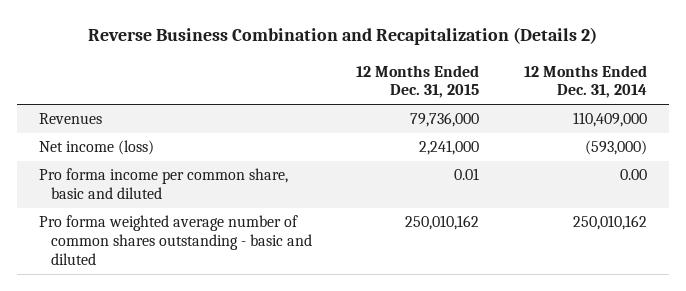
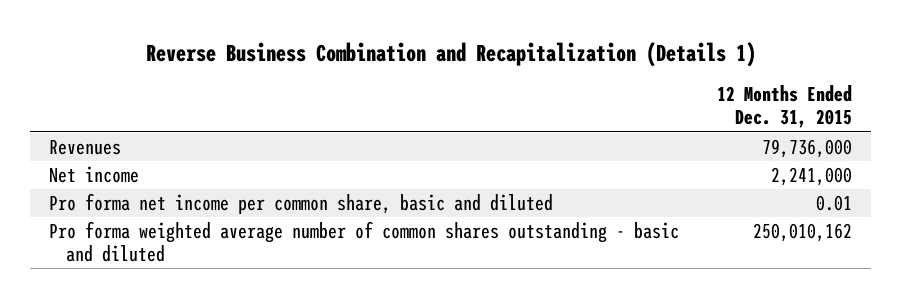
- Reverse Business Combination and Recapitalization (Details 2)
+ Reverse Business Combination and Recapitalization (Details 1)
- | 12 Months Ended Dec. 31, 2015 | 12 Months Ended Dec. 31, 2014
+ | 12 Months Ended Dec. 31, 2015
- Net income (loss) | 2,241,000 | (593,000)
- Pro forma income per common share, basic and diluted | 0.01 | 0.00
+ Net income | 2,241,000
+ Pro forma net income per common share, basic and diluted | 0.01

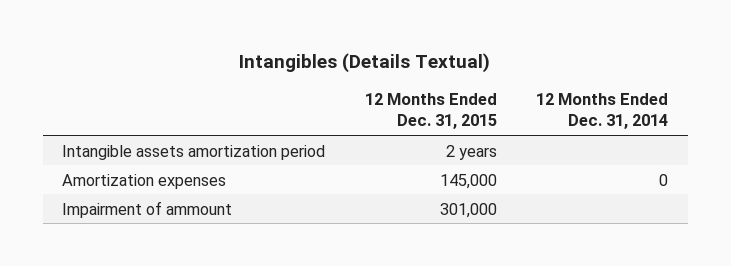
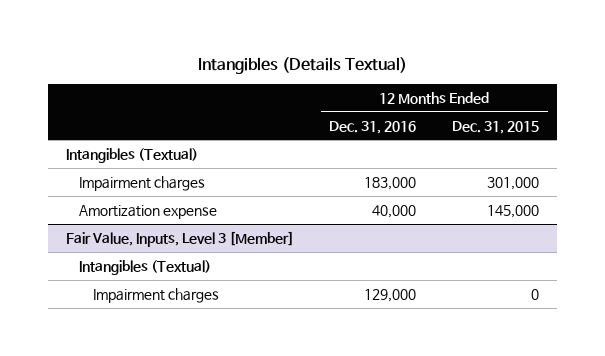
- | 12 Months Ended Dec. 31, 2015 | 12 Months Ended Dec. 31, 2014
+ | 12 Months Ended Dec. 31, 2016 | 12 Months Ended Dec. 31, 2015
- Intangible assets amortization period | 2 years |
- Amortization expenses | 145,000 | 0
- Impairment of ammount | 301,000 |
+ Intangibles (Textual)
+ Impairment charges | 183,000 | 301,000
+ Amortization expense | 40,000 | 145,000
+ Fair Value, Inputs, Level 3 [Member]
+ Intangibles (Textual)
+ Impairment charges | 129,000 | 0

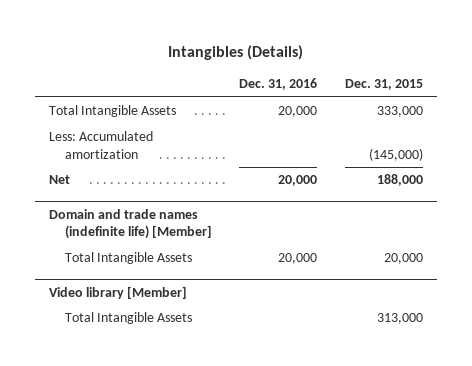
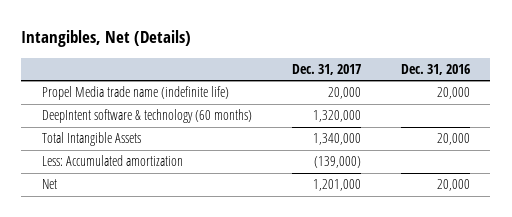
- Intangibles (Details)
+ Intangibles, Net (Details)
- | Dec. 31, 2016 | Dec. 31, 2015
+ | Dec. 31, 2017 | Dec. 31, 2016
+ Propel Media trade name (indefinite life) | 20,000 | 20,000
+ DeepIntent software & technology (60 months) | 1,320,000 |
- Domain and trade names (indefinite life) [Member]
- Total Intangible Assets | 20,000 | 20,000
- Video library [Member]
- Total Intangible Assets | | 313,000

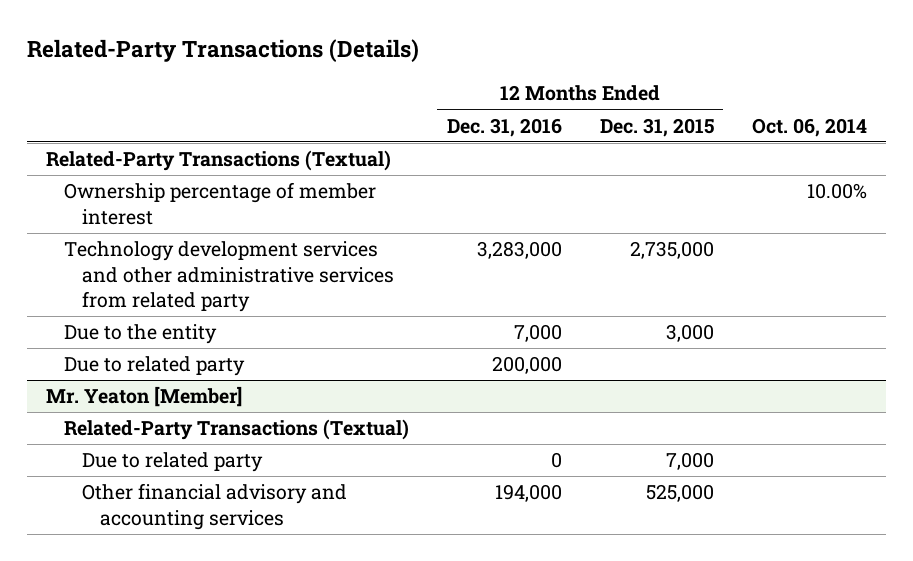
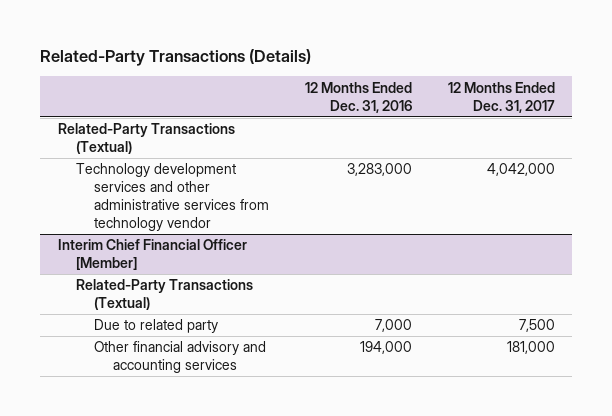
- | 12 Months Ended Dec. 31, 2016 | 12 Months Ended Dec. 31, 2015 | Oct. 06, 2014
+ | 12 Months Ended Dec. 31, 2016 | 12 Months Ended Dec. 31, 2017
- Ownership percentage of member interest | | | 10.00%
- Technology development services and other administrative services from related party | 3,283,000 | 2,735,000 |
- Due to the entity | 7,000 | 3,000 |
- Due to related party | 200,000 | |
- Mr. Yeaton [Member]
+ Technology development services and other administrative services from technology vendor | 3,283,000 | 4,042,000
+ Interim Chief Financial Officer [Member]
- Due to related party | 0 | 7,000 |
+ Due to related party | 7,000 | 7,500

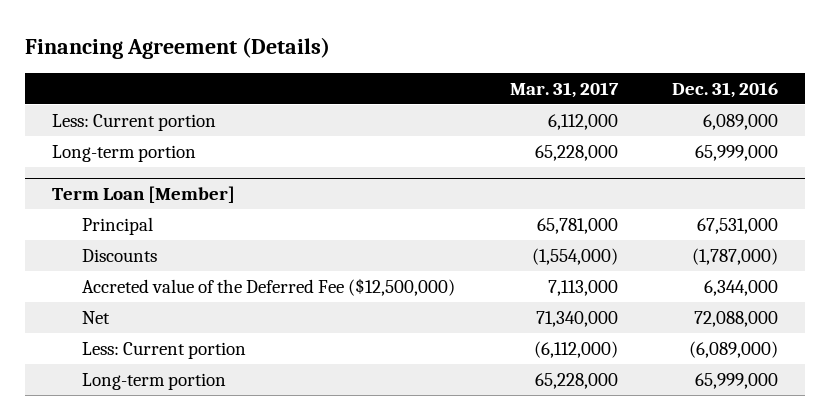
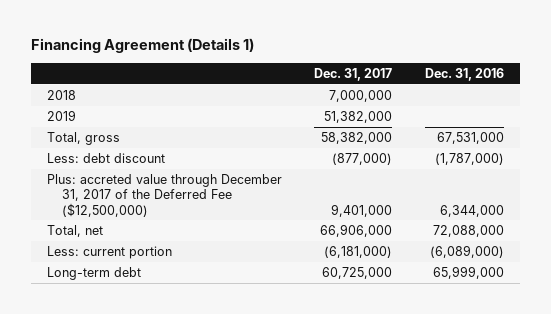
- Financing Agreement (Details)
+ Financing Agreement (Details 1)
- | Mar. 31, 2017 | Dec. 31, 2016
+ | Dec. 31, 2017 | Dec. 31, 2016
- Less: Current portion | 6,112,000 | 6,089,000
- Long-term portion | 65,228,000 | 65,999,000
- Term Loan [Member]
- Principal | 65,781,000 | 67,531,000
- Discounts | (1,554,000) | (1,787,000)
- Accreted value of the Deferred Fee ($12,500,000) | 7,113,000 | 6,344,000
- Net | 71,340,000 | 72,088,000
- Less: Current portion | (6,112,000) | (6,089,000)
- Long-term portion | 65,228,000 | 65,999,000
+ 2018 | 7,000,000 |
+ 2019 | 51,382,000 |
+ Total, gross | 58,382,000 | 67,531,000
+ Less: debt discount | (877,000) | (1,787,000)
+ Plus: accreted value through December 31, 2017 of the Deferred Fee ($12,500,000) | 9,401,000 | 6,344,000
+ Total, net | 66,906,000 | 72,088,000
+ Less: current portion | (6,181,000) | (6,089,000)
+ Long-term debt | 60,725,000 | 65,999,000

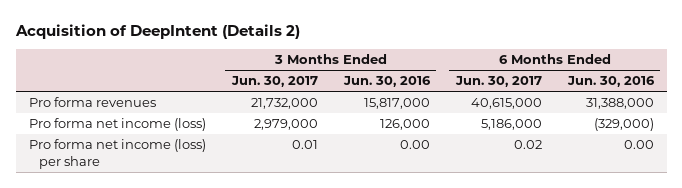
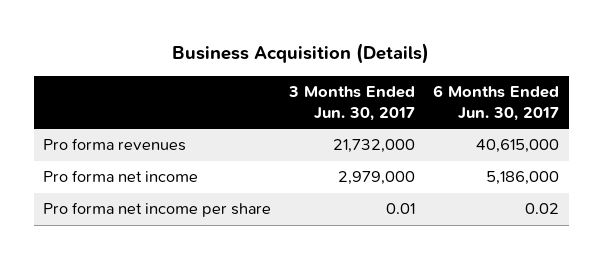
- Acquisition of DeepIntent (Details 2)
+ Business Acquisition (Details)
- | 3 Months Ended Jun. 30, 2017 | 3 Months Ended Jun. 30, 2016 | 6 Months Ended Jun. 30, 2017 | 6 Months Ended Jun. 30, 2016
+ | 3 Months Ended Jun. 30, 2017 | 6 Months Ended Jun. 30, 2017
- Pro forma net income (loss) | 2,979,000 | 126,000 | 5,186,000 | (329,000)
- Pro forma net income (loss) per share | 0.01 | 0.00 | 0.02 | 0.00
+ Pro forma net income | 2,979,000 | 5,186,000
+ Pro forma net income per share | 0.01 | 0.02

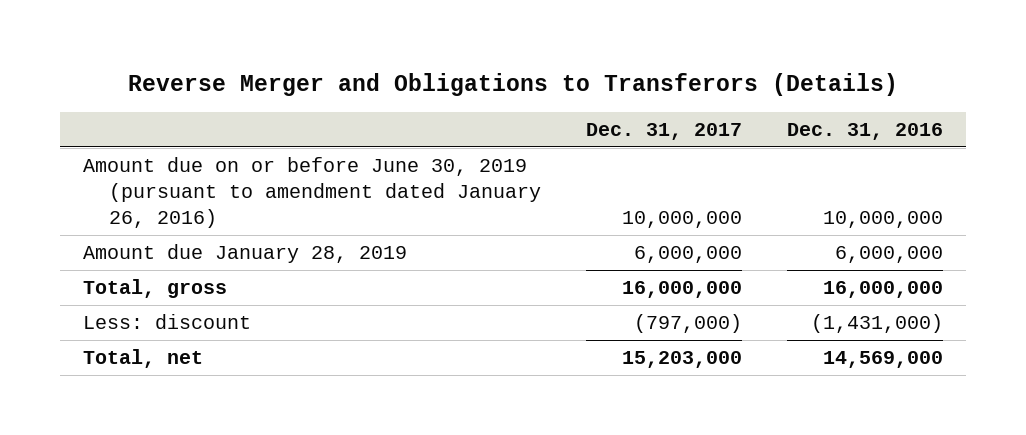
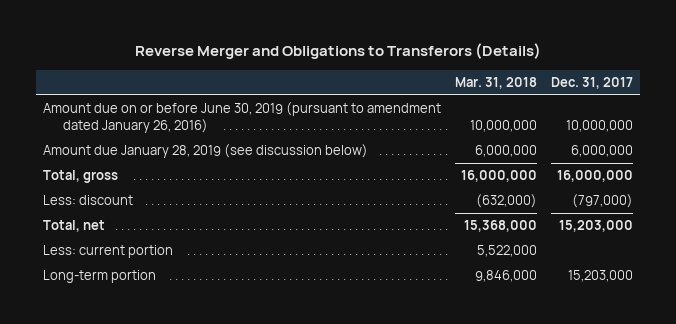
- | Dec. 31, 2017 | Dec. 31, 2016
+ | Mar. 31, 2018 | Dec. 31, 2017
- Amount due January 28, 2019 | 6,000,000 | 6,000,000
+ Amount due January 28, 2019 (see discussion below) | 6,000,000 | 6,000,000
+ Less: current portion | 5,522,000 |
+ Long-term portion | 9,846,000 | 15,203,000

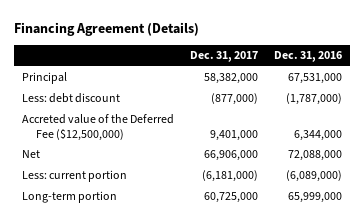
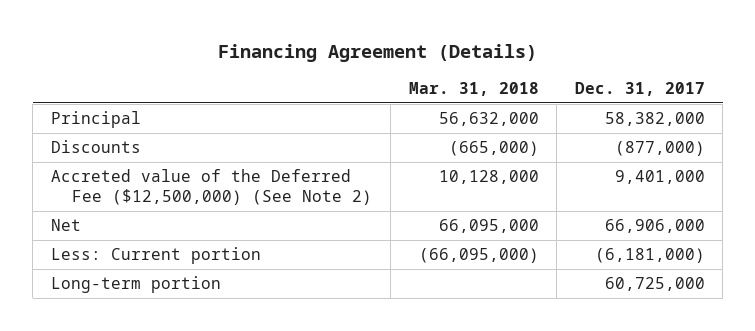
- | Dec. 31, 2017 | Dec. 31, 2016
+ | Mar. 31, 2018 | Dec. 31, 2017
- Less: debt discount | (877,000) | (1,787,000)
- Accreted value of the Deferred Fee ($12,500,000) | 9,401,000 | 6,344,000
+ Discounts | (665,000) | (877,000)
+ Accreted value of the Deferred Fee ($12,500,000) (See Note 2) | 10,128,000 | 9,401,000
- Less: current portion | (6,181,000) | (6,089,000)
+ Less: Current portion | (66,095,000) | (6,181,000)

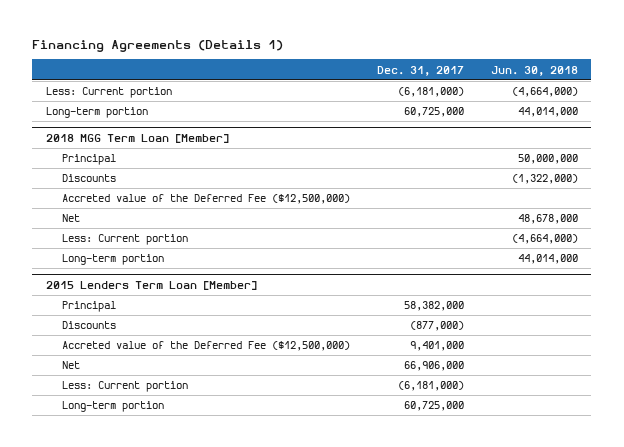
- Financing Agreement (Details)
+ Financing Agreements (Details 1)
- | Mar. 31, 2018 | Dec. 31, 2017
+ | Dec. 31, 2017 | Jun. 30, 2018
+ Less: Current portion | (6,181,000) | (4,664,000)
+ Long-term portion | 60,725,000 | 44,014,000
+ 2018 MGG Term Loan [Member]
+ Principal | | 50,000,000
+ Discounts | | (1,322,000)
+ Accreted value of the Deferred Fee ($12,500,000)
+ Net | | 48,678,000
+ Less: Current portion | | (4,664,000)
+ Long-term portion | | 44,014,000
+ 2015 Lenders Term Loan [Member]
- Accreted value of the Deferred Fee ($12,500,000) (See Note 2) | 10,128,000 | 9,401,000
+ Accreted value of the Deferred Fee ($12,500,000) | 9,401,000 |

